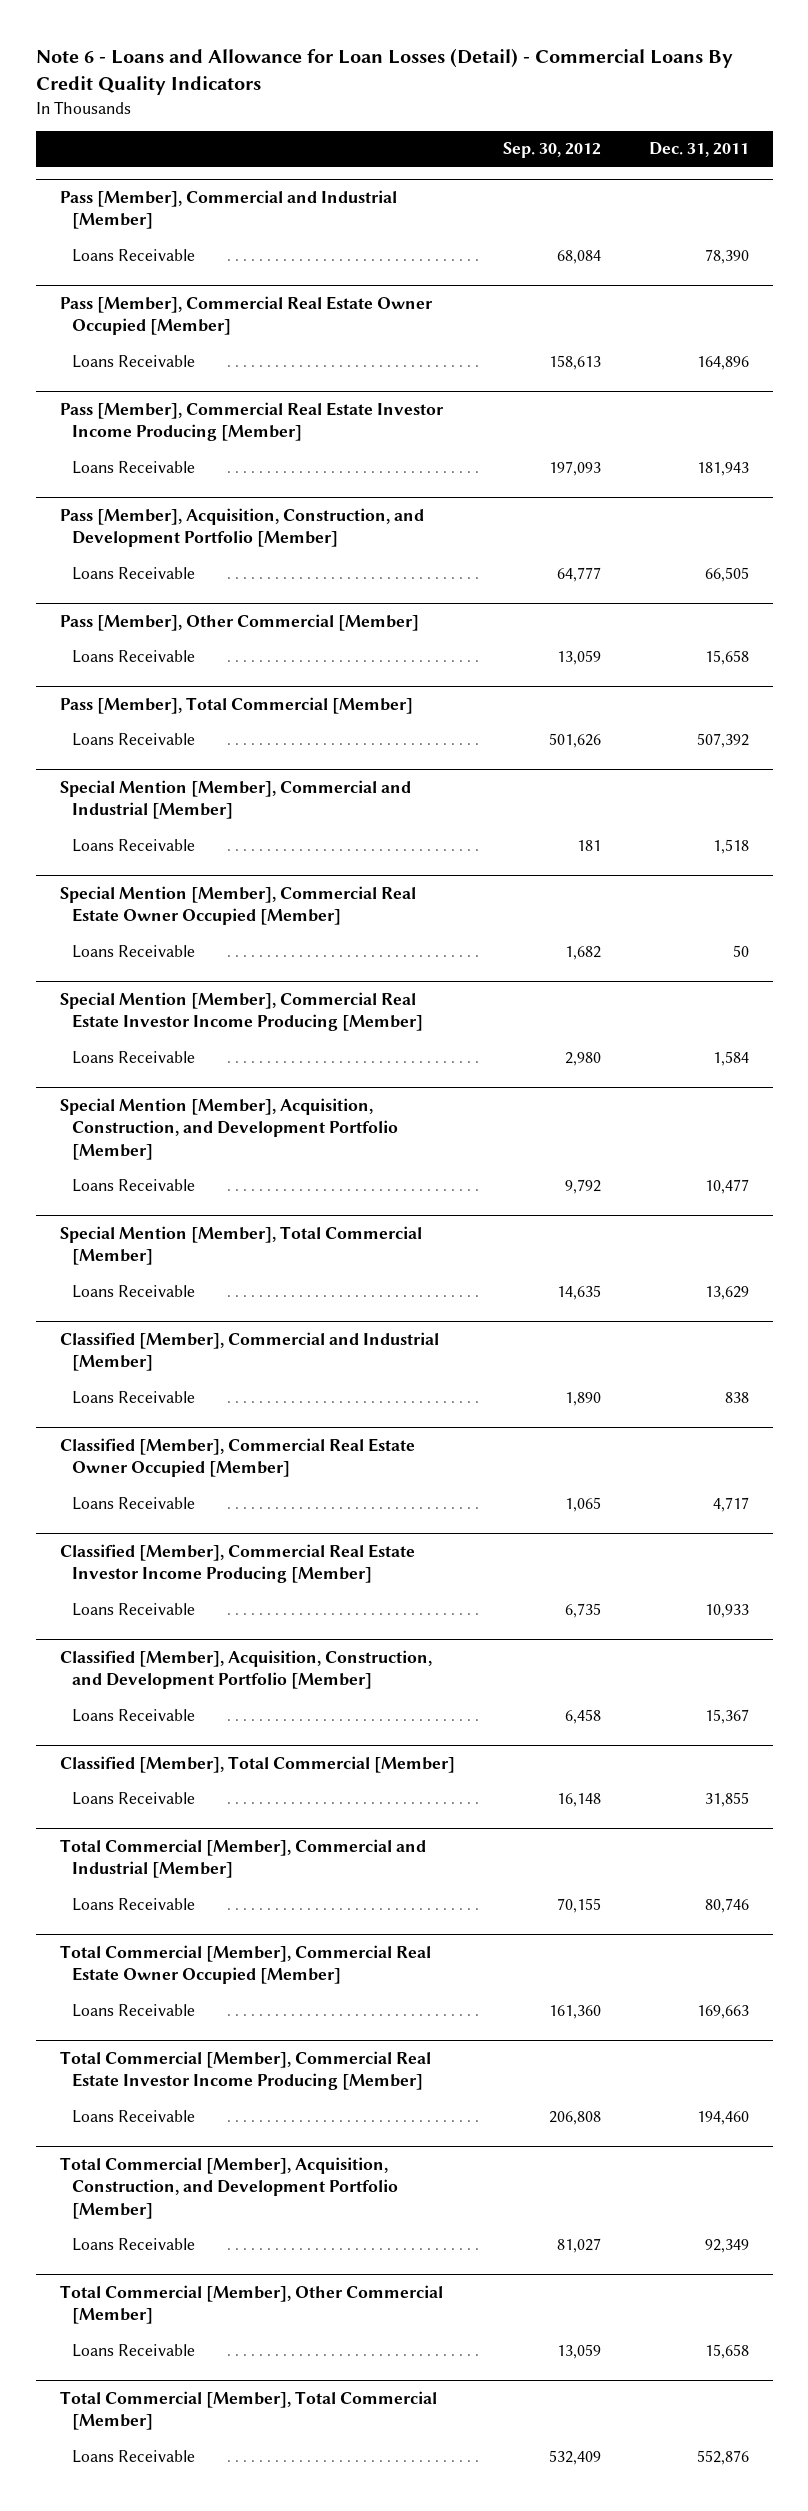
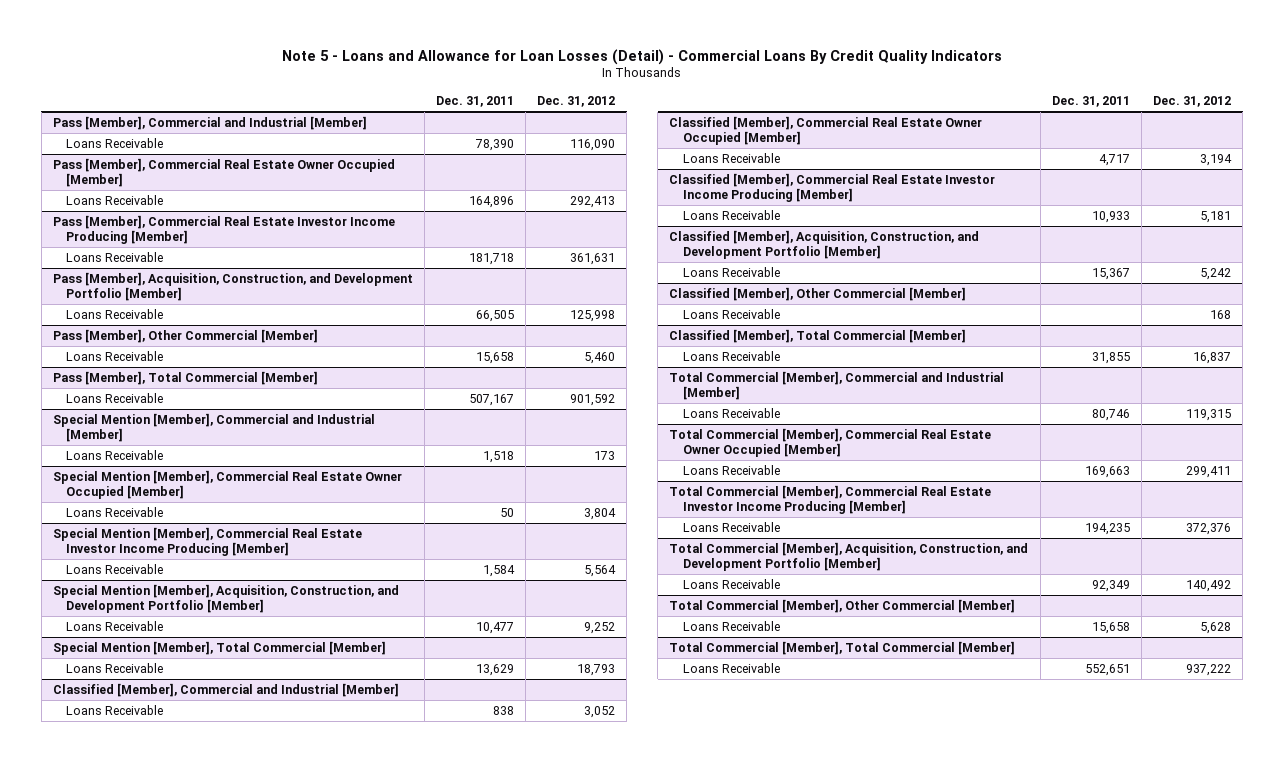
- Note 6 - Loans and Allowance for Loan Losses (Detail) - Commercial Loans By Credit Quality Indicators
+ Note 5 - Loans and Allowance for Loan Losses (Detail) - Commercial Loans By Credit Quality Indicators
- | Sep. 30, 2012 | Dec. 31, 2011
+ | Dec. 31, 2011 | Dec. 31, 2012
@ Pass [Member], Commercial Real Estate Investor Income Producing [Member]
- Loans Receivable | 197,093 | 181,943
+ Loans Receivable | 181,718 | 361,631
@ Pass [Member], Total Commercial [Member]
- Loans Receivable | 501,626 | 507,392
+ Loans Receivable | 507,167 | 901,592
+ Classified [Member], Other Commercial [Member]
+ Loans Receivable | | 168
@ Total Commercial [Member], Commercial Real Estate Investor Income Producing [Member]
- Loans Receivable | 206,808 | 194,460
+ Loans Receivable | 194,235 | 372,376
@ Total Commercial [Member], Total Commercial [Member]
- Loans Receivable | 532,409 | 552,876
+ Loans Receivable | 552,651 | 937,222

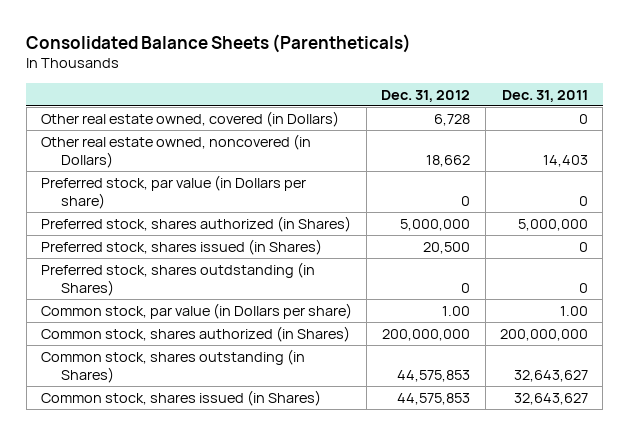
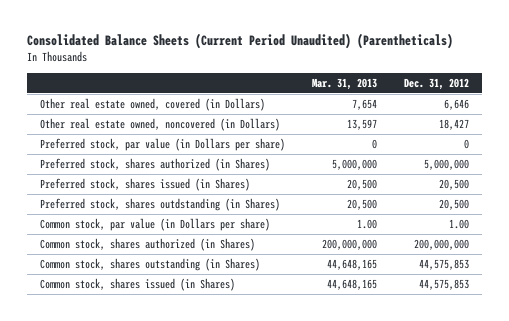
- Consolidated Balance Sheets (Parentheticals)
+ Consolidated Balance Sheets (Current Period Unaudited) (Parentheticals)
- | Dec. 31, 2012 | Dec. 31, 2011
+ | Mar. 31, 2013 | Dec. 31, 2012
- Other real estate owned, covered (in Dollars) | 6,728 | 0
- Other real estate owned, noncovered (in Dollars) | 18,662 | 14,403
+ Other real estate owned, covered (in Dollars) | 7,654 | 6,646
+ Other real estate owned, noncovered (in Dollars) | 13,597 | 18,427
- Preferred stock, shares outdstanding (in Shares) | 0 | 0
+ Preferred stock, shares outdstanding (in Shares) | 20,500 | 20,500

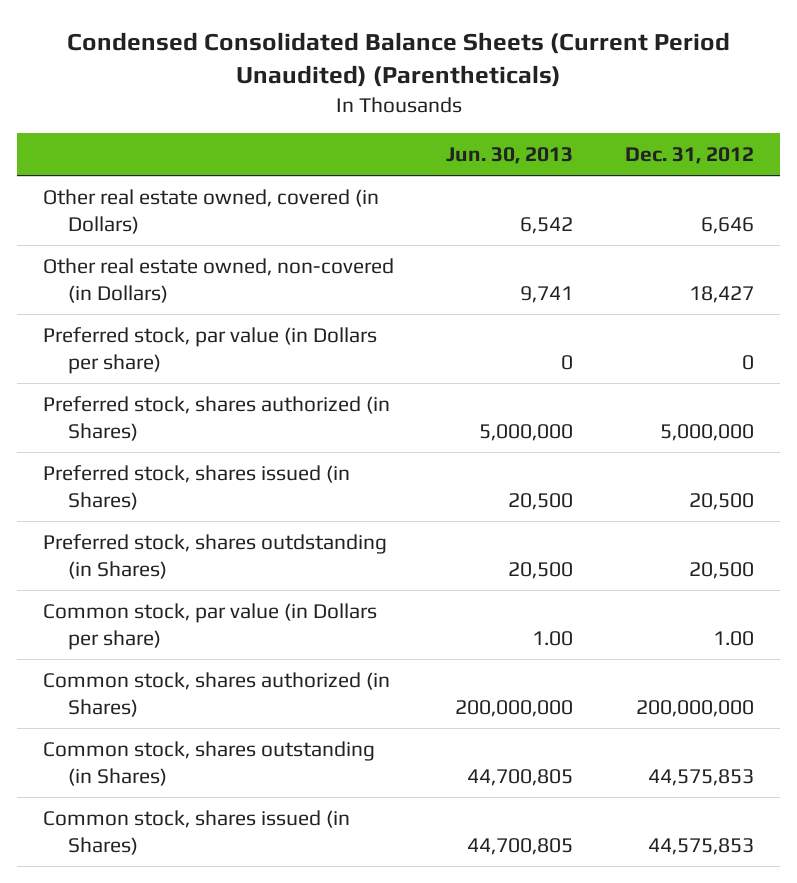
- Consolidated Balance Sheets (Current Period Unaudited) (Parentheticals)
+ Condensed Consolidated Balance Sheets (Current Period Unaudited) (Parentheticals)
- | Mar. 31, 2013 | Dec. 31, 2012
+ | Jun. 30, 2013 | Dec. 31, 2012
- Other real estate owned, noncovered (in Dollars) | 13,597 | 18,427
+ Other real estate owned, non-covered (in Dollars) | 9,741 | 18,427

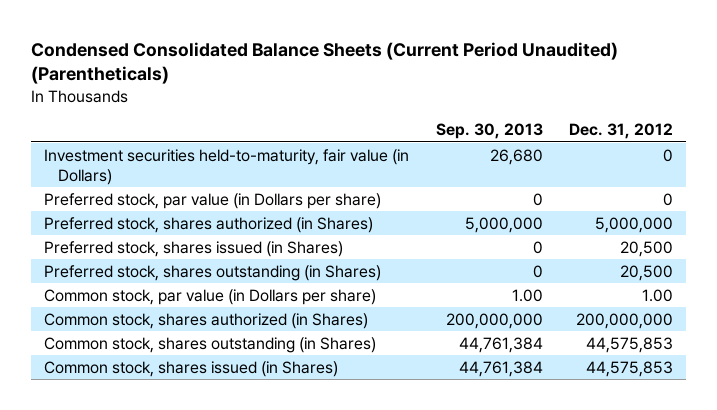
- | Jun. 30, 2013 | Dec. 31, 2012
+ | Sep. 30, 2013 | Dec. 31, 2012
- Other real estate owned, covered (in Dollars) | 6,542 | 6,646
- Other real estate owned, non-covered (in Dollars) | 9,741 | 18,427
+ Investment securities held-to-maturity, fair value (in Dollars) | 26,680 | 0
- Preferred stock, shares outdstanding (in Shares) | 20,500 | 20,500
+ Preferred stock, shares outstanding (in Shares) | 0 | 20,500

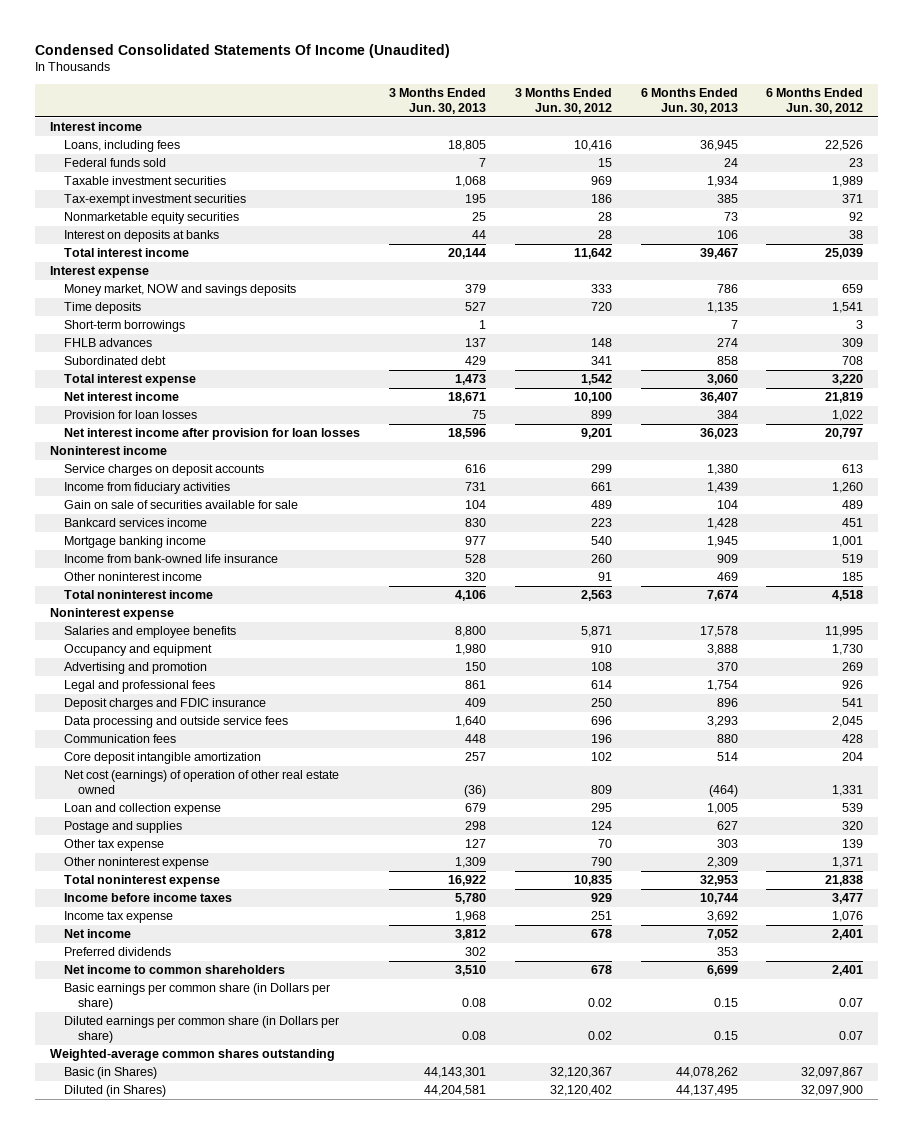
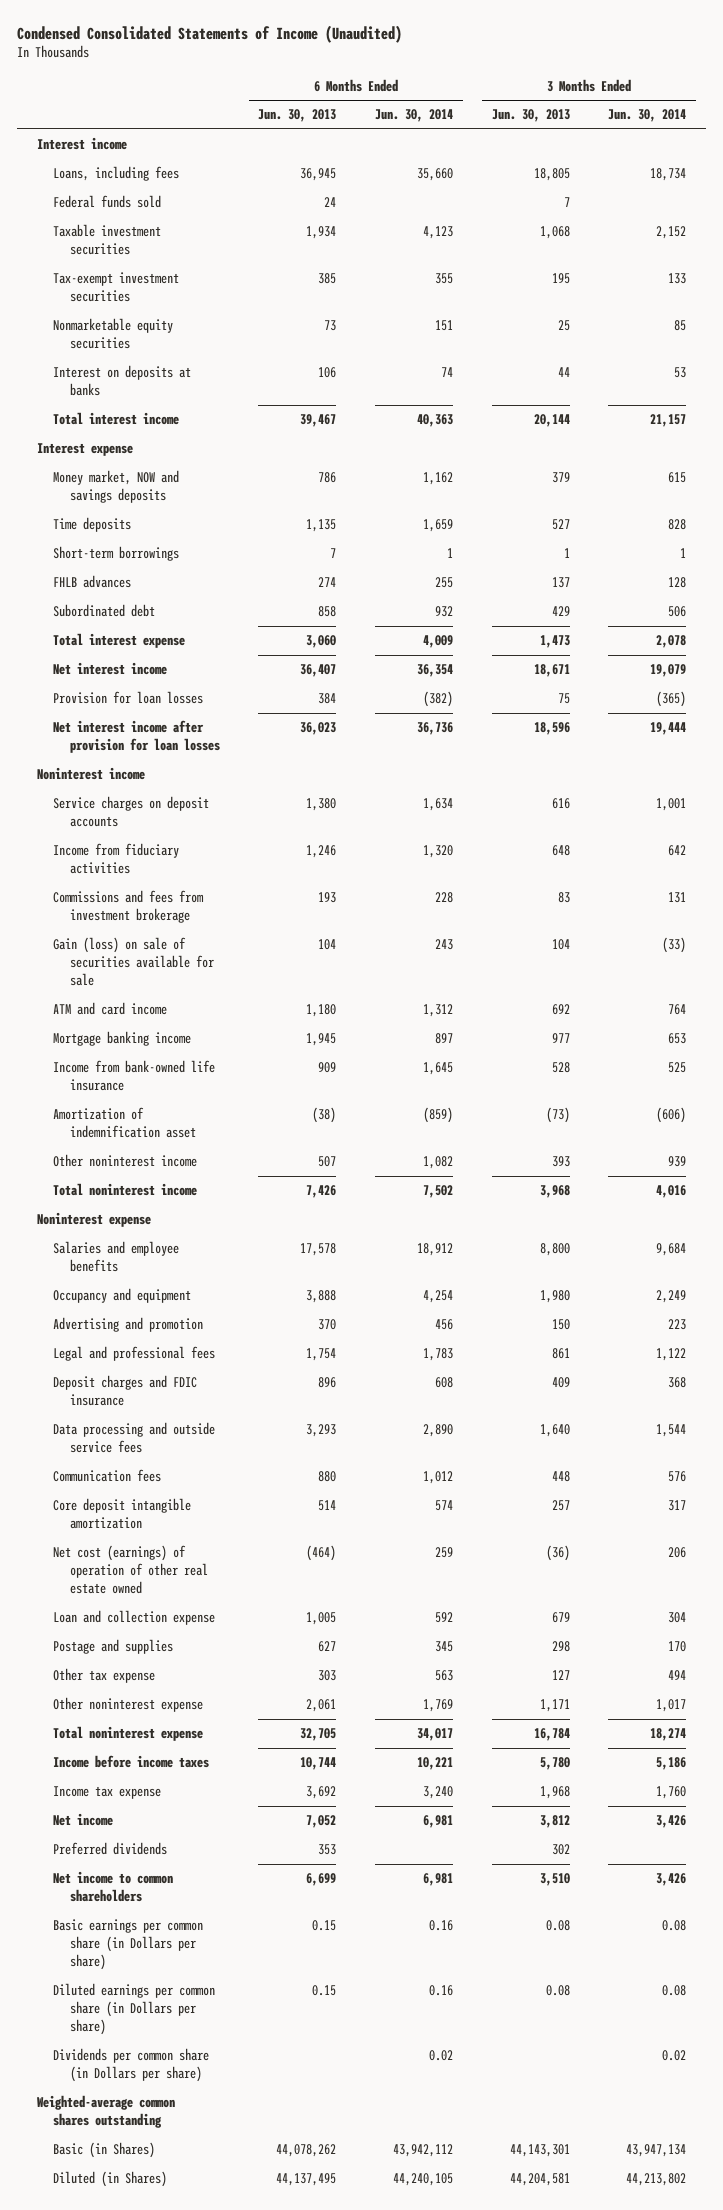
- Condensed Consolidated Statements Of Income (Unaudited)
+ Condensed Consolidated Statements of Income (Unaudited)
- | 3 Months Ended Jun. 30, 2013 | 3 Months Ended Jun. 30, 2012 | 6 Months Ended Jun. 30, 2013 | 6 Months Ended Jun. 30, 2012
+ | 6 Months Ended Jun. 30, 2013 | 6 Months Ended Jun. 30, 2014 | 3 Months Ended Jun. 30, 2013 | 3 Months Ended Jun. 30, 2014
- Income from fiduciary activities | 731 | 661 | 1,439 | 1,260
- Gain on sale of securities available for sale | 104 | 489 | 104 | 489
- Bankcard services income | 830 | 223 | 1,428 | 451
+ Income from fiduciary activities | 1,246 | 1,320 | 648 | 642
+ Commissions and fees from investment brokerage | 193 | 228 | 83 | 131
+ Gain (loss) on sale of securities available for sale | 104 | 243 | 104 | (33)
+ ATM and card income | 1,180 | 1,312 | 692 | 764
- Other noninterest income | 320 | 91 | 469 | 185
- Total noninterest income | 4,106 | 2,563 | 7,674 | 4,518
+ Amortization of indemnification asset | (38) | (859) | (73) | (606)
+ Other noninterest income | 507 | 1,082 | 393 | 939
+ Total noninterest income | 7,426 | 7,502 | 3,968 | 4,016
- Other noninterest expense | 1,309 | 790 | 2,309 | 1,371
- Total noninterest expense | 16,922 | 10,835 | 32,953 | 21,838
+ Other noninterest expense | 2,061 | 1,769 | 1,171 | 1,017
+ Total noninterest expense | 32,705 | 34,017 | 16,784 | 18,274
+ Dividends per common share (in Dollars per share) | | 0.02 | | 0.02

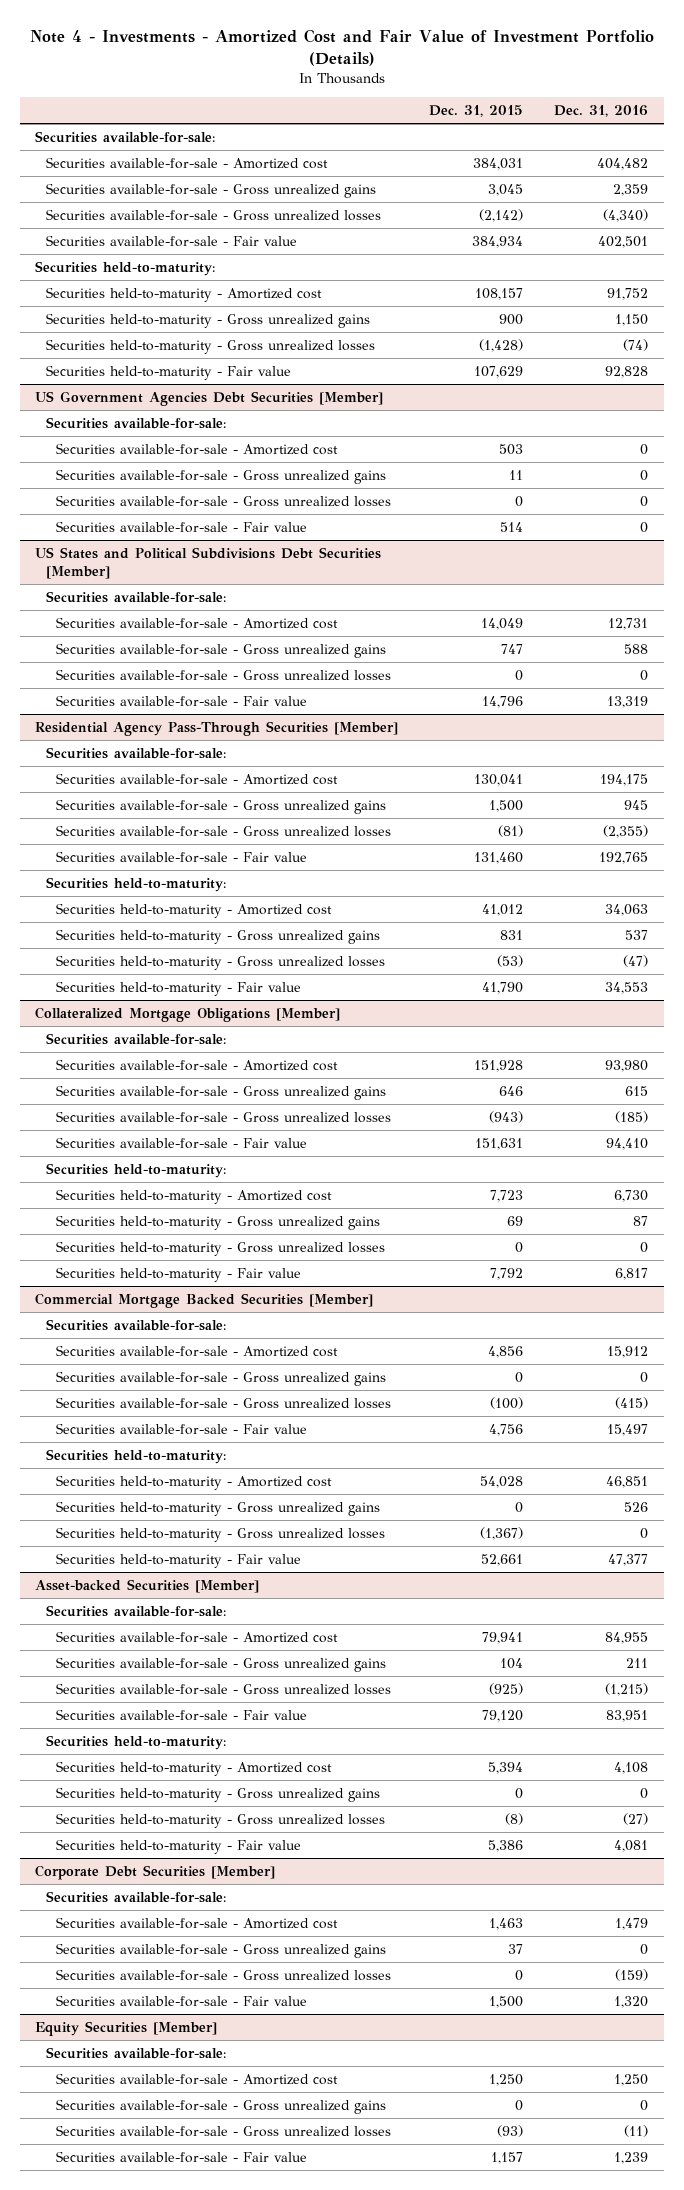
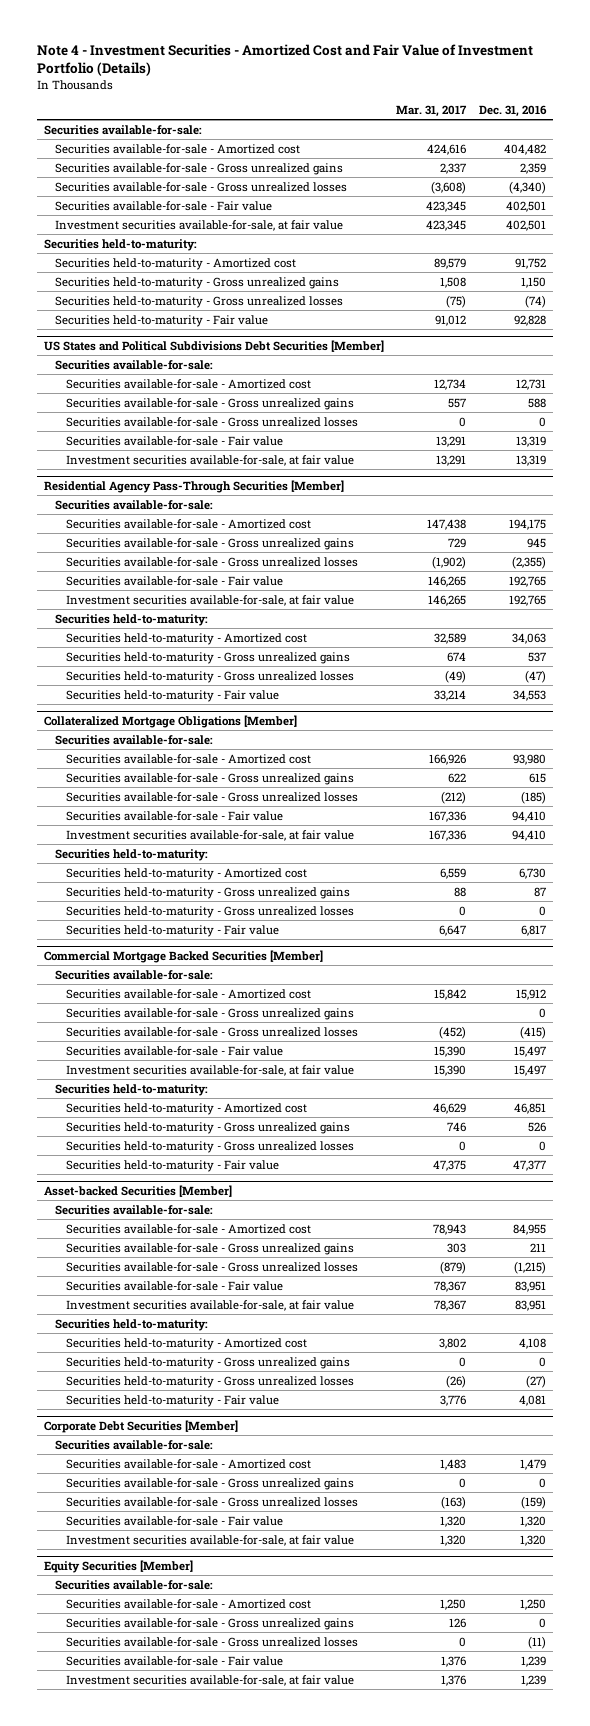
- Note 4 - Investments - Amortized Cost and Fair Value of Investment Portfolio (Details)
+ Note 4 - Investment Securities - Amortized Cost and Fair Value of Investment Portfolio (Details)
- | Dec. 31, 2015 | Dec. 31, 2016
+ | Mar. 31, 2017 | Dec. 31, 2016
+ Investment securities available-for-sale, at fair value | 423,345 | 402,501
- US Government Agencies Debt Securities [Member]
- Securities available-for-sale:
- Securities available-for-sale - Amortized cost | 503 | 0
- Securities available-for-sale - Gross unrealized gains | 11 | 0
- Securities available-for-sale - Gross unrealized losses | 0 | 0
- Securities available-for-sale - Fair value | 514 | 0
@ US States and Political Subdivisions Debt Securities [Member]
+ Investment securities available-for-sale, at fair value | 13,291 | 13,319
@ Residential Agency Pass-Through Securities [Member]
+ Investment securities available-for-sale, at fair value | 146,265 | 192,765
@ Collateralized Mortgage Obligations [Member]
+ Investment securities available-for-sale, at fair value | 167,336 | 94,410
@ Commercial Mortgage Backed Securities [Member]
+ Investment securities available-for-sale, at fair value | 15,390 | 15,497
@ Asset-backed Securities [Member]
+ Investment securities available-for-sale, at fair value | 78,367 | 83,951
@ Corporate Debt Securities [Member]
+ Investment securities available-for-sale, at fair value | 1,320 | 1,320
@ Equity Securities [Member]
+ Investment securities available-for-sale, at fair value | 1,376 | 1,239

